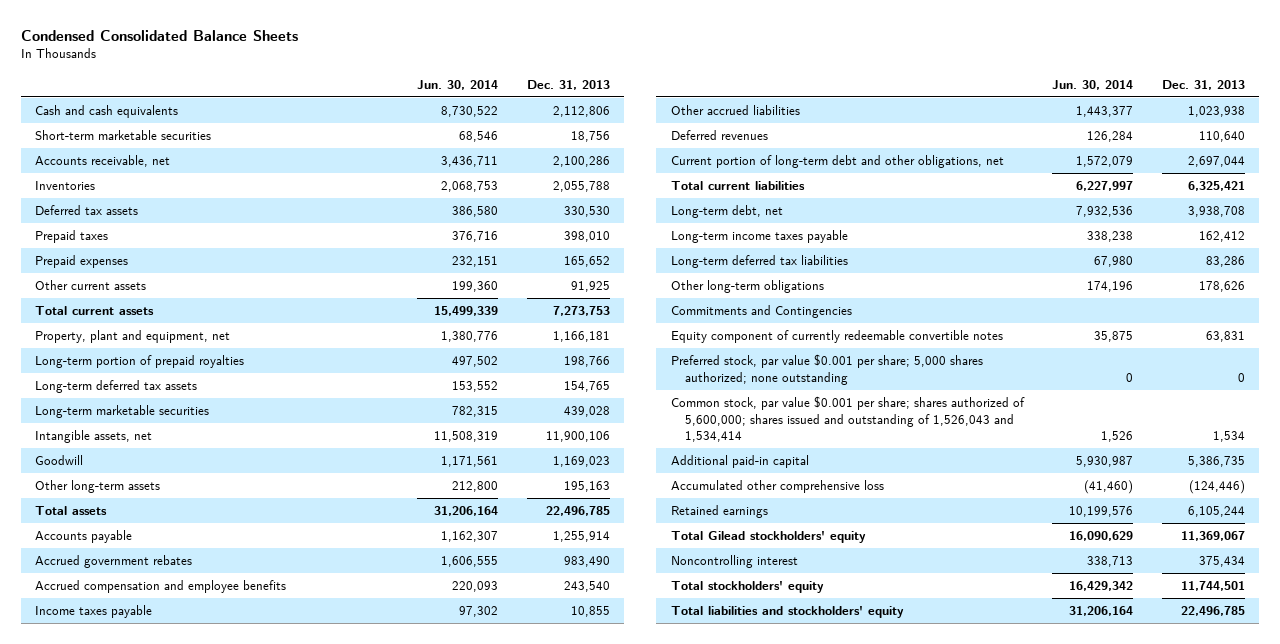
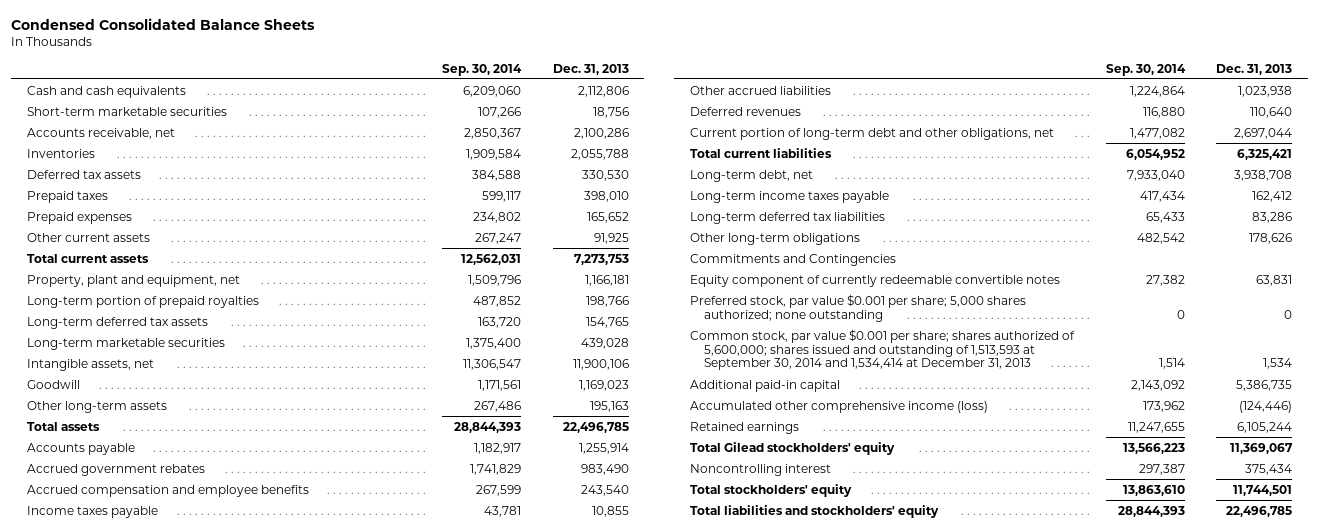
- | Jun. 30, 2014 | Dec. 31, 2013
+ | Sep. 30, 2014 | Dec. 31, 2013
- Common stock, par value $0.001 per share; shares authorized of 5,600,000; shares issued and outstanding of 1,526,043 and 1,534,414 | 1,526 | 1,534
+ Common stock, par value $0.001 per share; shares authorized of 5,600,000; shares issued and outstanding of 1,513,593 at September 30, 2014 and 1,534,414 at December 31, 2013 | 1,514 | 1,534
- Accumulated other comprehensive loss | (41,460) | (124,446)
+ Accumulated other comprehensive income (loss) | 173,962 | (124,446)

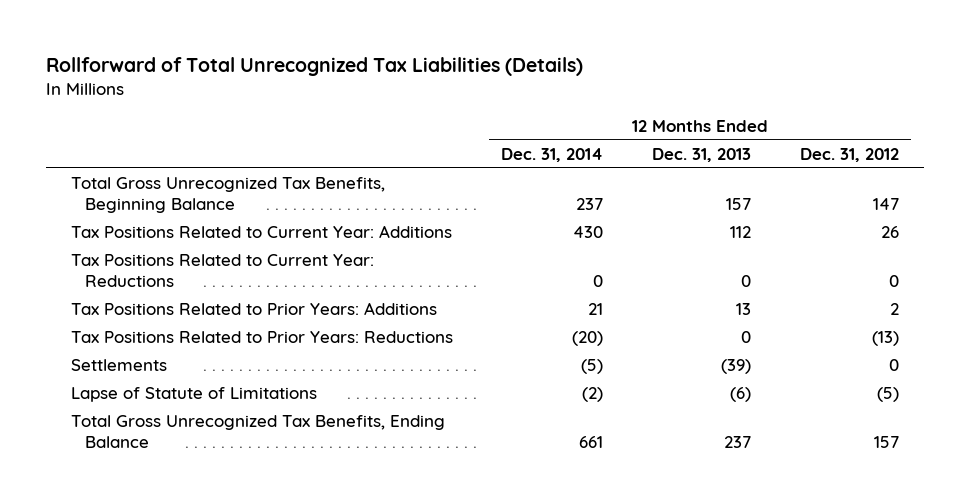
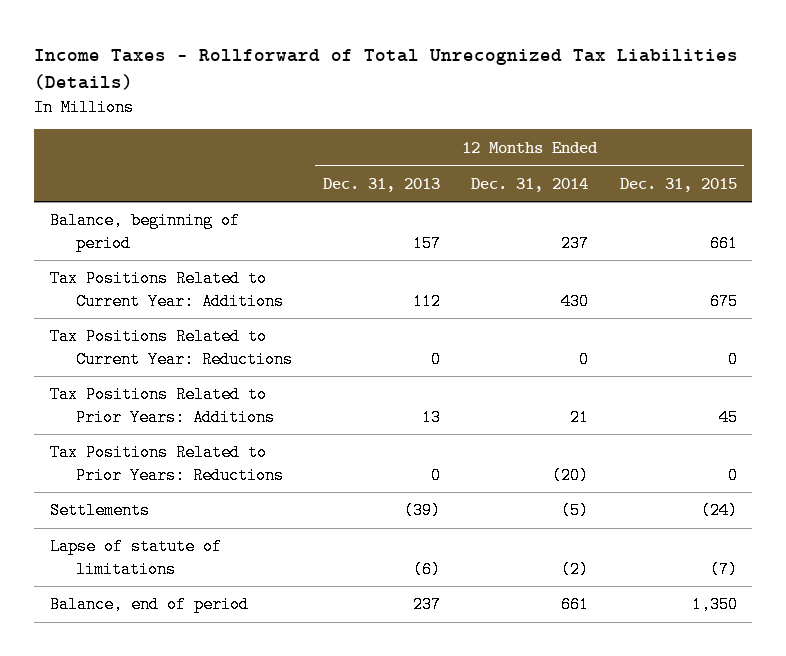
- Rollforward of Total Unrecognized Tax Liabilities (Details)
+ Income Taxes - Rollforward of Total Unrecognized Tax Liabilities (Details)
- | 12 Months Ended Dec. 31, 2014 | 12 Months Ended Dec. 31, 2013 | 12 Months Ended Dec. 31, 2012
+ | 12 Months Ended Dec. 31, 2013 | 12 Months Ended Dec. 31, 2014 | 12 Months Ended Dec. 31, 2015
- Total Gross Unrecognized Tax Benefits, Beginning Balance | 237 | 157 | 147
+ Balance, beginning of period | 157 | 237 | 661
- Lapse of Statute of Limitations | (2) | (6) | (5)
- Total Gross Unrecognized Tax Benefits, Ending Balance | 661 | 237 | 157
+ Lapse of statute of limitations | (6) | (2) | (7)
+ Balance, end of period | 237 | 661 | 1,350

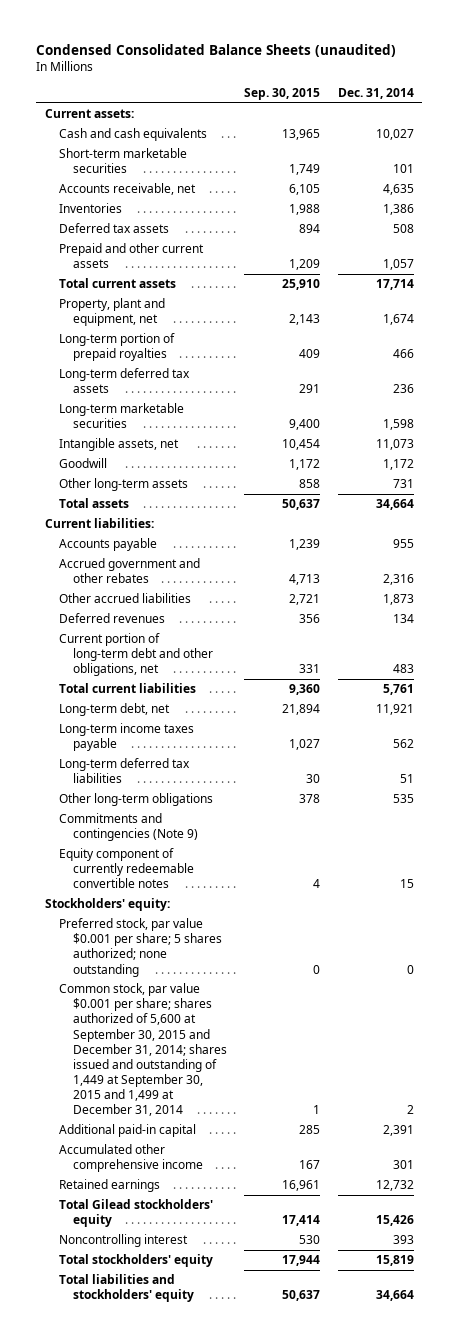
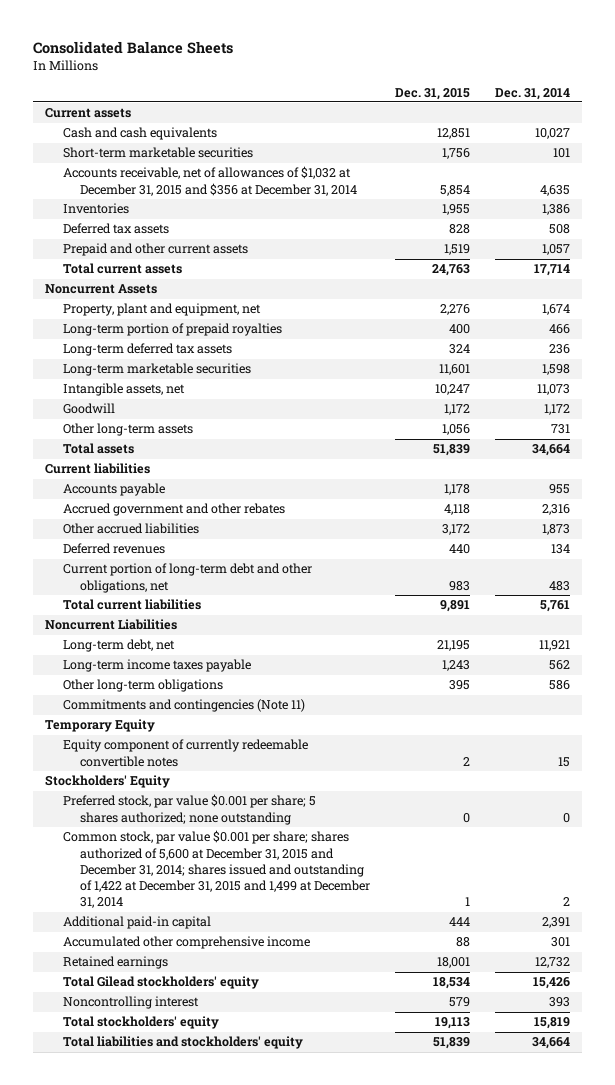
- Condensed Consolidated Balance Sheets (unaudited)
+ Consolidated Balance Sheets
- | Sep. 30, 2015 | Dec. 31, 2014
+ | Dec. 31, 2015 | Dec. 31, 2014
- Current assets:
+ Current assets
- Accounts receivable, net | 6,105 | 4,635
+ Accounts receivable, net of allowances of $1,032 at December 31, 2015 and $356 at December 31, 2014 | 5,854 | 4,635
+ Noncurrent Assets
- Current liabilities:
+ Current liabilities
+ Noncurrent Liabilities
- Long-term deferred tax liabilities | 30 | 51
- Other long-term obligations | 378 | 535
- Commitments and contingencies (Note 9)
+ Other long-term obligations | 395 | 586
+ Commitments and contingencies (Note 11)
+ Temporary Equity
- Stockholders' equity:
+ Stockholders' Equity
- Common stock, par value $0.001 per share; shares authorized of 5,600 at September 30, 2015 and December 31, 2014; shares issued and outstanding of 1,449 at September 30, 2015 and 1,499 at December 31, 2014 | 1 | 2
+ Common stock, par value $0.001 per share; shares authorized of 5,600 at December 31, 2015 and December 31, 2014; shares issued and outstanding of 1,422 at December 31, 2015 and 1,499 at December 31, 2014 | 1 | 2

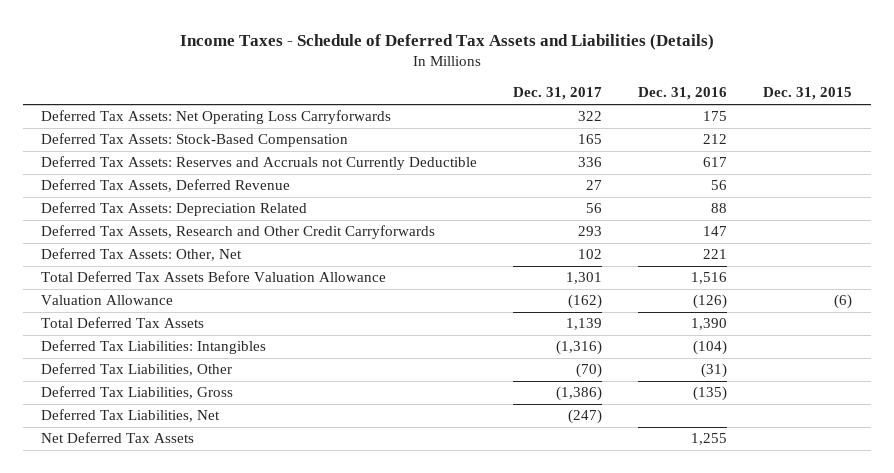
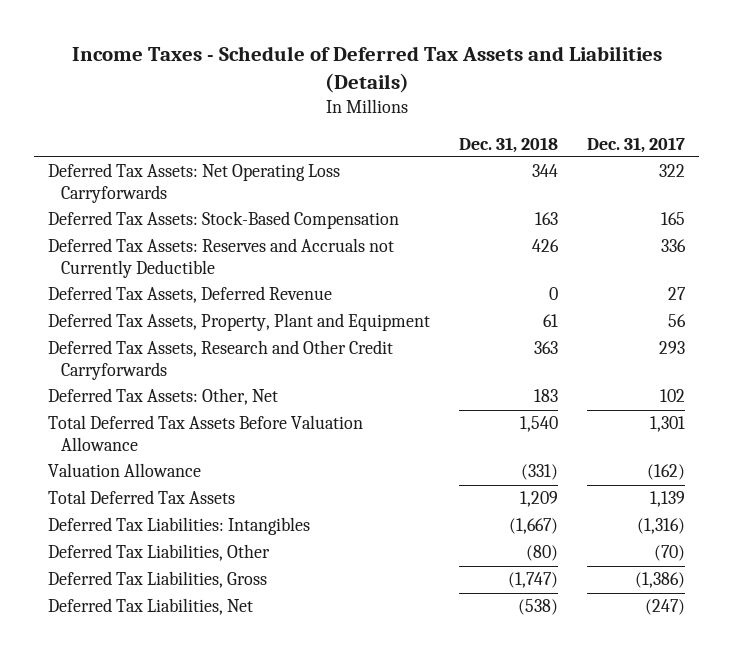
- | Dec. 31, 2017 | Dec. 31, 2016 | Dec. 31, 2015
+ | Dec. 31, 2018 | Dec. 31, 2017
- Deferred Tax Assets: Depreciation Related | 56 | 88 |
+ Deferred Tax Assets, Property, Plant and Equipment | 61 | 56
- Net Deferred Tax Assets | | 1,255 |

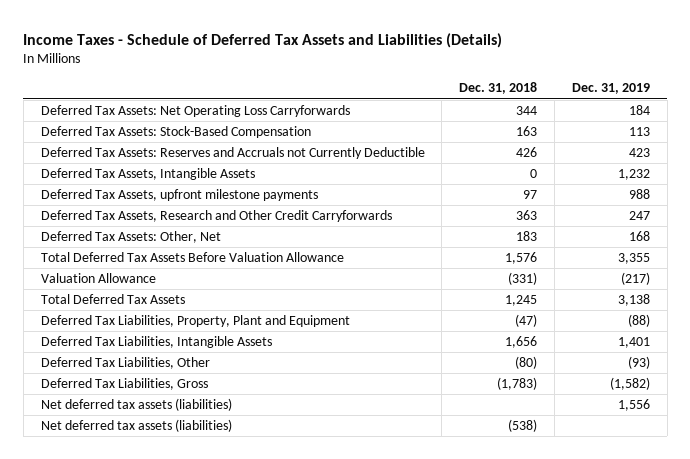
- | Dec. 31, 2018 | Dec. 31, 2017
+ | Dec. 31, 2018 | Dec. 31, 2019
- Deferred Tax Assets, Deferred Revenue | 0 | 27
- Deferred Tax Assets, Property, Plant and Equipment | 61 | 56
+ Deferred Tax Assets, Intangible Assets | 0 | 1,232
+ Deferred Tax Assets, upfront milestone payments | 97 | 988
- Total Deferred Tax Assets Before Valuation Allowance | 1,540 | 1,301
+ Total Deferred Tax Assets Before Valuation Allowance | 1,576 | 3,355
- Total Deferred Tax Assets | 1,209 | 1,139
- Deferred Tax Liabilities: Intangibles | (1,667) | (1,316)
+ Total Deferred Tax Assets | 1,245 | 3,138
+ Deferred Tax Liabilities, Property, Plant and Equipment | (47) | (88)
+ Deferred Tax Liabilities, Intangible Assets | 1,656 | 1,401
- Deferred Tax Liabilities, Gross | (1,747) | (1,386)
- Deferred Tax Liabilities, Net | (538) | (247)
+ Deferred Tax Liabilities, Gross | (1,783) | (1,582)
+ Net deferred tax assets (liabilities) | | 1,556
+ Net deferred tax assets (liabilities) | (538) |

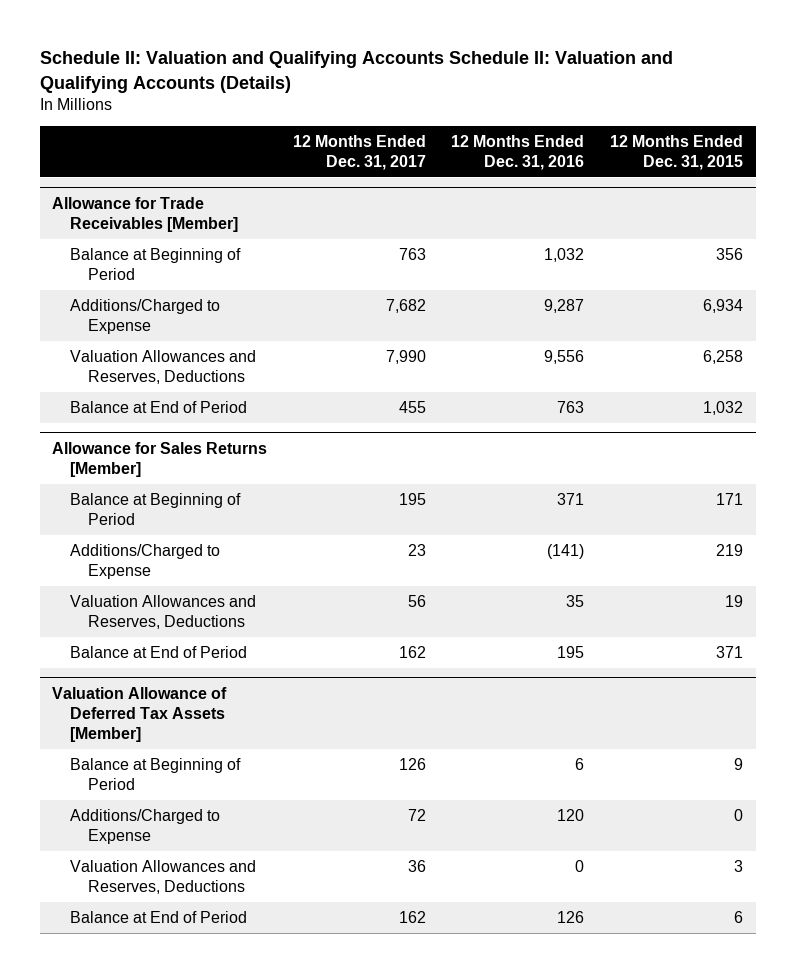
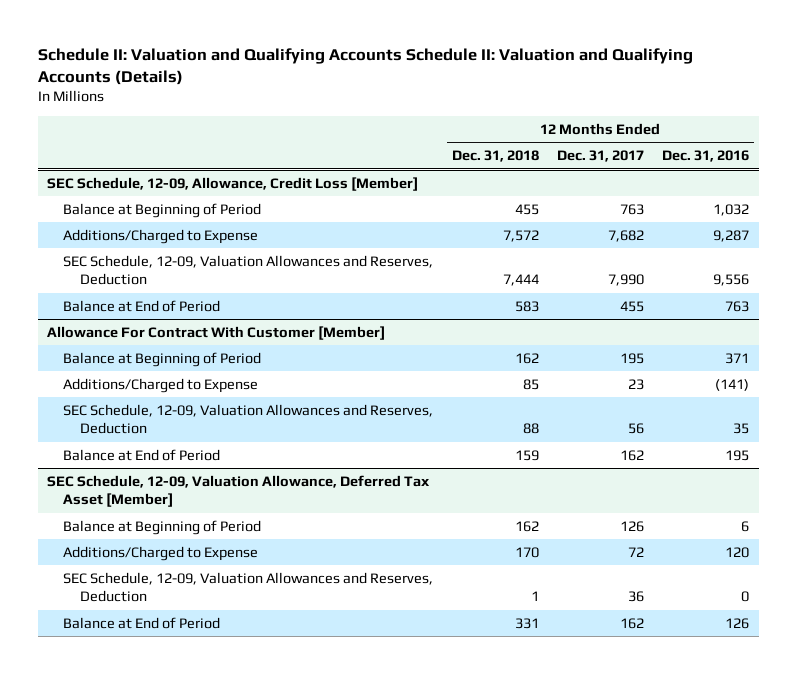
- | 12 Months Ended Dec. 31, 2017 | 12 Months Ended Dec. 31, 2016 | 12 Months Ended Dec. 31, 2015
+ | 12 Months Ended Dec. 31, 2018 | 12 Months Ended Dec. 31, 2017 | 12 Months Ended Dec. 31, 2016
- Allowance for Trade Receivables [Member]
+ SEC Schedule, 12-09, Allowance, Credit Loss [Member]
- Valuation Allowances and Reserves, Deductions | 7,990 | 9,556 | 6,258
+ SEC Schedule, 12-09, Valuation Allowances and Reserves, Deduction | 7,444 | 7,990 | 9,556
- Allowance for Sales Returns [Member]
+ Allowance For Contract With Customer [Member]
- Valuation Allowances and Reserves, Deductions | 56 | 35 | 19
+ SEC Schedule, 12-09, Valuation Allowances and Reserves, Deduction | 88 | 56 | 35
- Valuation Allowance of Deferred Tax Assets [Member]
+ SEC Schedule, 12-09, Valuation Allowance, Deferred Tax Asset [Member]
- Valuation Allowances and Reserves, Deductions | 36 | 0 | 3
+ SEC Schedule, 12-09, Valuation Allowances and Reserves, Deduction | 1 | 36 | 0

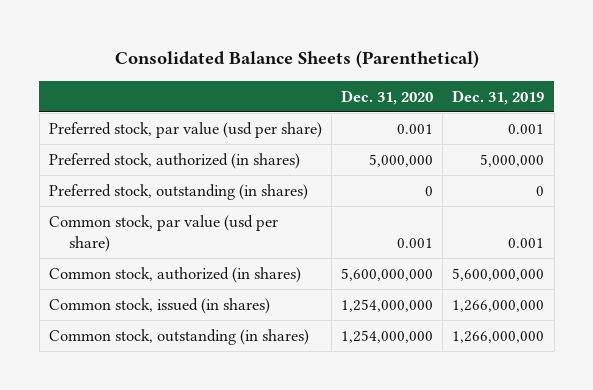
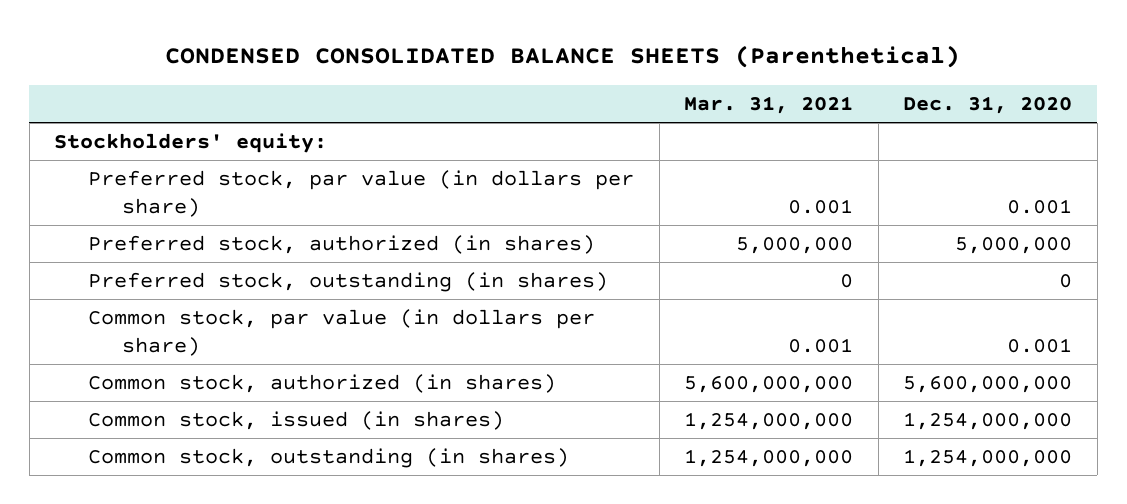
- Consolidated Balance Sheets (Parenthetical)
+ CONDENSED CONSOLIDATED BALANCE SHEETS (Parenthetical)
- | Dec. 31, 2020 | Dec. 31, 2019
+ | Mar. 31, 2021 | Dec. 31, 2020
- Preferred stock, par value (usd per share) | 0.001 | 0.001
+ Stockholders' equity:
+ Preferred stock, par value (in dollars per share) | 0.001 | 0.001
- Common stock, par value (usd per share) | 0.001 | 0.001
+ Common stock, par value (in dollars per share) | 0.001 | 0.001

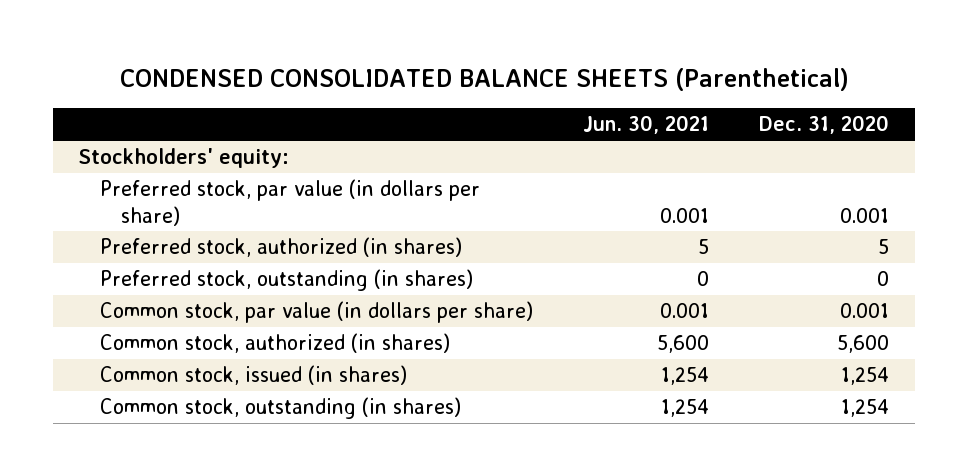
- | Mar. 31, 2021 | Dec. 31, 2020
+ | Jun. 30, 2021 | Dec. 31, 2020
- Preferred stock, authorized (in shares) | 5,000,000 | 5,000,000
+ Preferred stock, authorized (in shares) | 5 | 5
- Common stock, authorized (in shares) | 5,600,000,000 | 5,600,000,000
- Common stock, issued (in shares) | 1,254,000,000 | 1,254,000,000
- Common stock, outstanding (in shares) | 1,254,000,000 | 1,254,000,000
+ Common stock, authorized (in shares) | 5,600 | 5,600
+ Common stock, issued (in shares) | 1,254 | 1,254
+ Common stock, outstanding (in shares) | 1,254 | 1,254

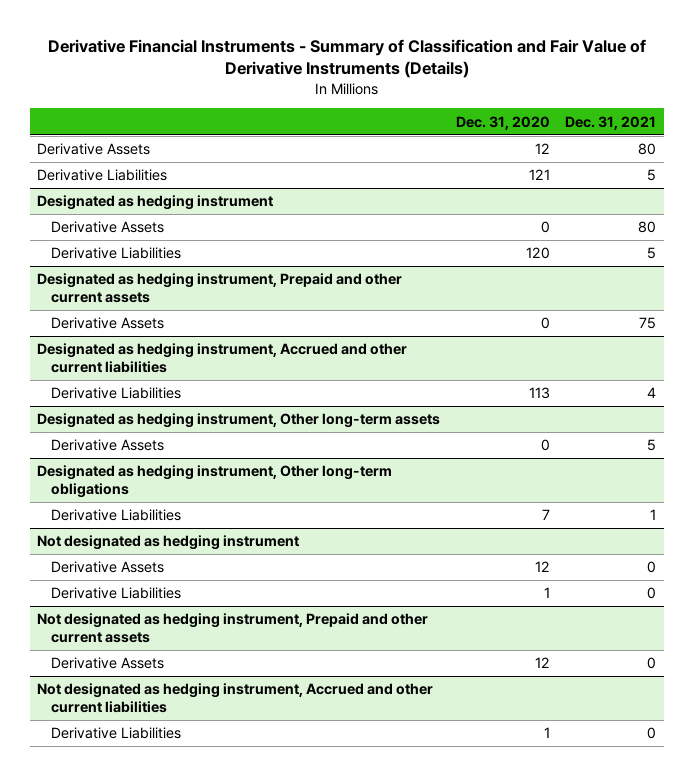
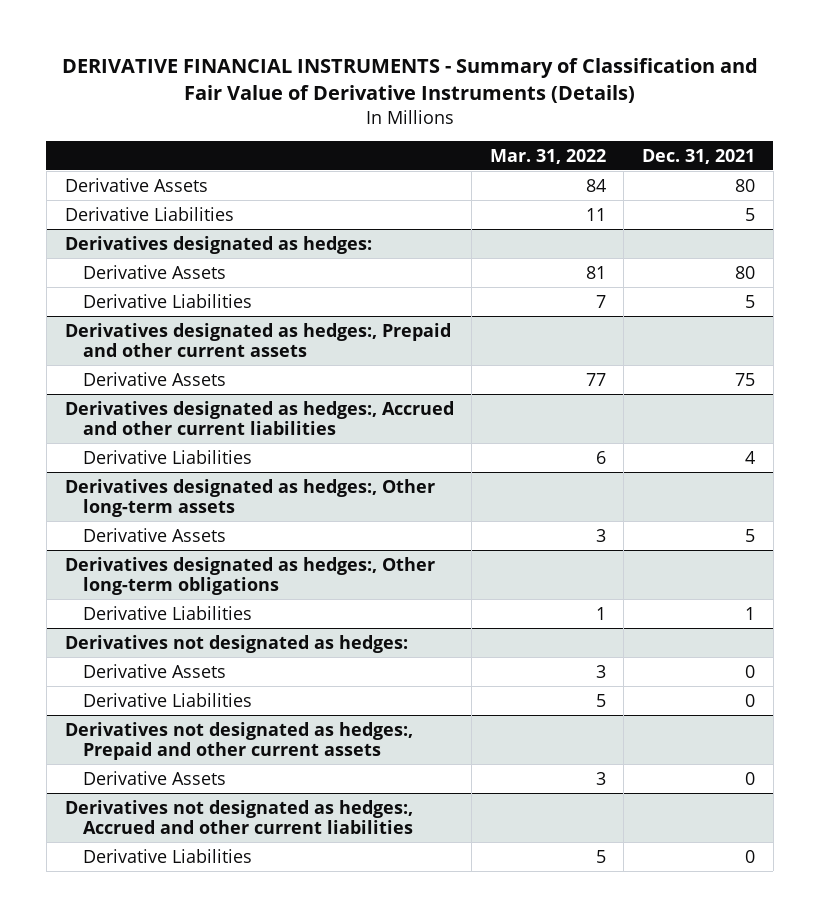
- Derivative Financial Instruments - Summary of Classification and Fair Value of Derivative Instruments (Details)
+ DERIVATIVE FINANCIAL INSTRUMENTS - Summary of Classification and Fair Value of Derivative Instruments (Details)
- | Dec. 31, 2020 | Dec. 31, 2021
+ | Mar. 31, 2022 | Dec. 31, 2021
- Designated as hedging instrument
+ Derivatives designated as hedges:
- Designated as hedging instrument, Prepaid and other current assets
+ Derivatives designated as hedges:, Prepaid and other current assets
- Designated as hedging instrument, Accrued and other current liabilities
+ Derivatives designated as hedges:, Accrued and other current liabilities
- Designated as hedging instrument, Other long-term assets
+ Derivatives designated as hedges:, Other long-term assets
- Designated as hedging instrument, Other long-term obligations
+ Derivatives designated as hedges:, Other long-term obligations
- Not designated as hedging instrument
+ Derivatives not designated as hedges:
- Not designated as hedging instrument, Prepaid and other current assets
+ Derivatives not designated as hedges:, Prepaid and other current assets
- Not designated as hedging instrument, Accrued and other current liabilities
+ Derivatives not designated as hedges:, Accrued and other current liabilities

